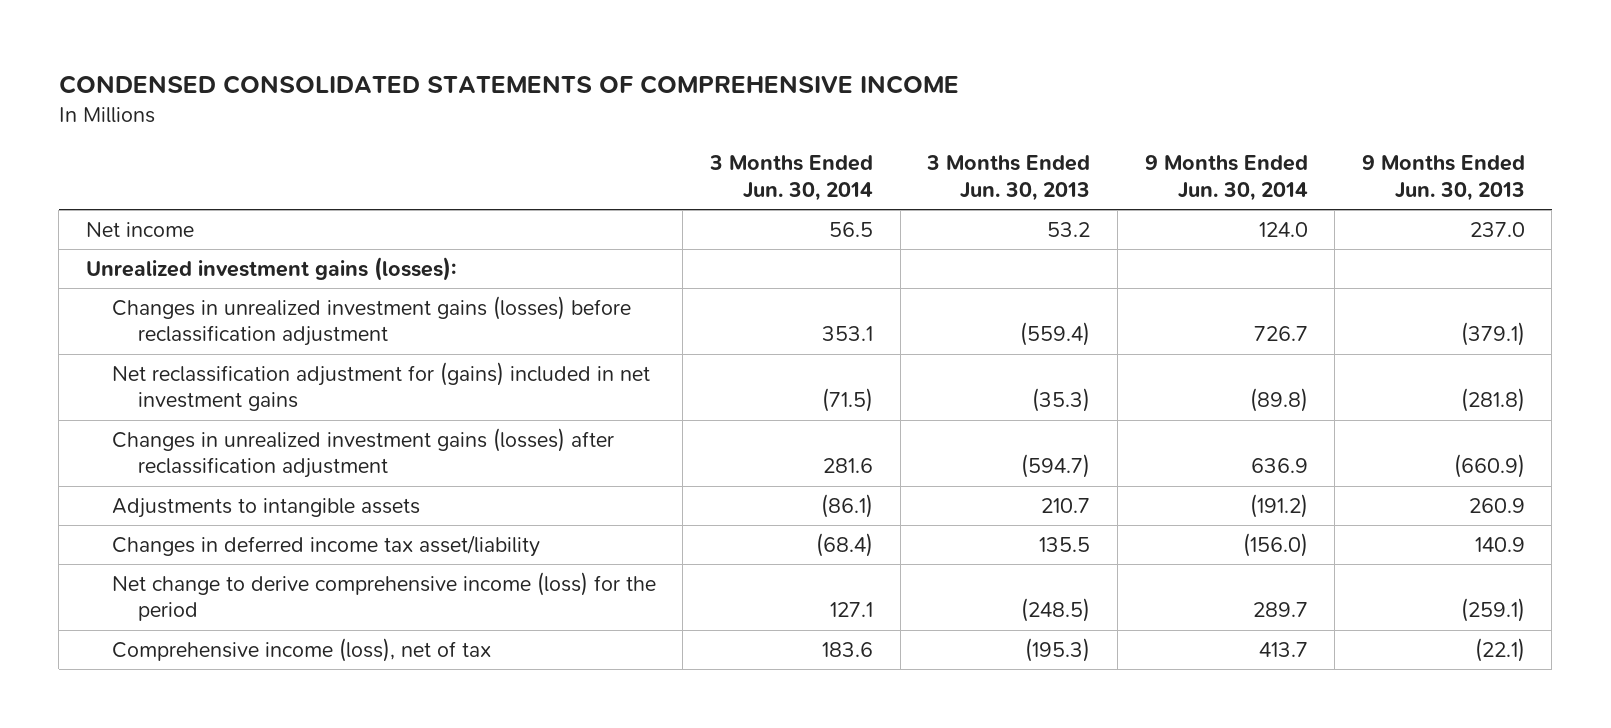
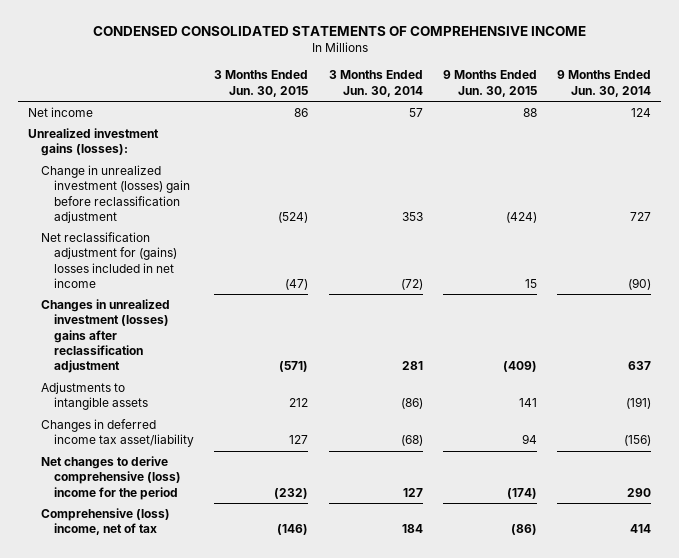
- | 3 Months Ended Jun. 30, 2014 | 3 Months Ended Jun. 30, 2013 | 9 Months Ended Jun. 30, 2014 | 9 Months Ended Jun. 30, 2013
+ | 3 Months Ended Jun. 30, 2015 | 3 Months Ended Jun. 30, 2014 | 9 Months Ended Jun. 30, 2015 | 9 Months Ended Jun. 30, 2014
- Net income | 56.5 | 53.2 | 124.0 | 237.0
+ Net income | 86 | 57 | 88 | 124
- Changes in unrealized investment gains (losses) before reclassification adjustment | 353.1 | (559.4) | 726.7 | (379.1)
- Net reclassification adjustment for (gains) included in net investment gains | (71.5) | (35.3) | (89.8) | (281.8)
- Changes in unrealized investment gains (losses) after reclassification adjustment | 281.6 | (594.7) | 636.9 | (660.9)
- Adjustments to intangible assets | (86.1) | 210.7 | (191.2) | 260.9
- Changes in deferred income tax asset/liability | (68.4) | 135.5 | (156.0) | 140.9
- Net change to derive comprehensive income (loss) for the period | 127.1 | (248.5) | 289.7 | (259.1)
- Comprehensive income (loss), net of tax | 183.6 | (195.3) | 413.7 | (22.1)
+ Change in unrealized investment (losses) gain before reclassification adjustment | (524) | 353 | (424) | 727
+ Net reclassification adjustment for (gains) losses included in net income | (47) | (72) | 15 | (90)
+ Changes in unrealized investment (losses) gains after reclassification adjustment | (571) | 281 | (409) | 637
+ Adjustments to intangible assets | 212 | (86) | 141 | (191)
+ Changes in deferred income tax asset/liability | 127 | (68) | 94 | (156)
+ Net changes to derive comprehensive (loss) income for the period | (232) | 127 | (174) | 290
+ Comprehensive (loss) income, net of tax | (146) | 184 | (86) | 414

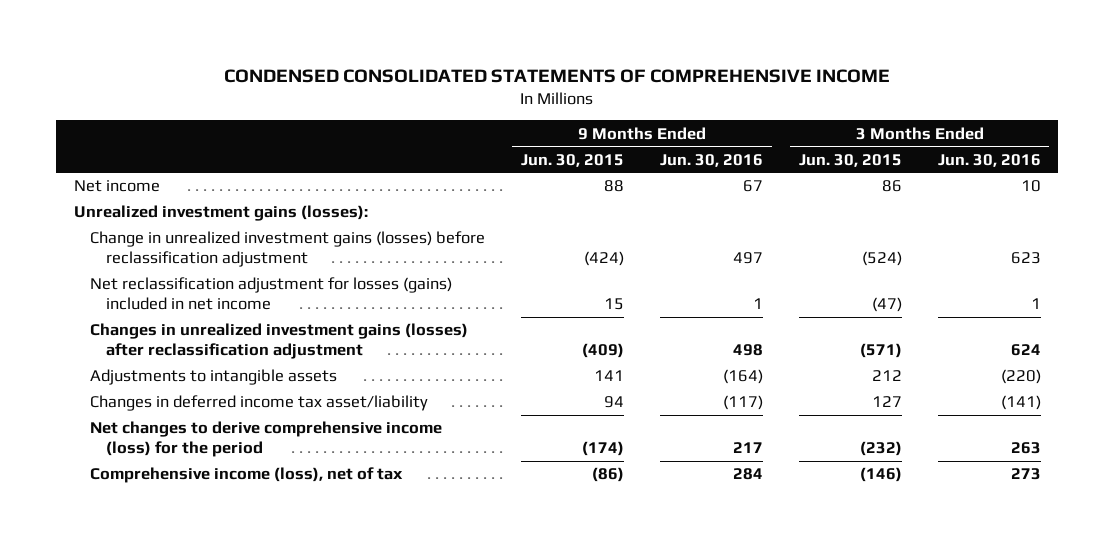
- | 3 Months Ended Jun. 30, 2015 | 3 Months Ended Jun. 30, 2014 | 9 Months Ended Jun. 30, 2015 | 9 Months Ended Jun. 30, 2014
+ | 9 Months Ended Jun. 30, 2015 | 9 Months Ended Jun. 30, 2016 | 3 Months Ended Jun. 30, 2015 | 3 Months Ended Jun. 30, 2016
- Change in unrealized investment (losses) gain before reclassification adjustment | (524) | 353 | (424) | 727
- Net reclassification adjustment for (gains) losses included in net income | (47) | (72) | 15 | (90)
- Changes in unrealized investment (losses) gains after reclassification adjustment | (571) | 281 | (409) | 637
+ Change in unrealized investment gains (losses) before reclassification adjustment | (424) | 497 | (524) | 623
+ Net reclassification adjustment for losses (gains) included in net income | 15 | 1 | (47) | 1
+ Changes in unrealized investment gains (losses) after reclassification adjustment | (409) | 498 | (571) | 624
- Net changes to derive comprehensive (loss) income for the period | (232) | 127 | (174) | 290
- Comprehensive (loss) income, net of tax | (146) | 184 | (86) | 414
+ Net changes to derive comprehensive income (loss) for the period | (174) | 217 | (232) | 263
+ Comprehensive income (loss), net of tax | (86) | 284 | (146) | 273

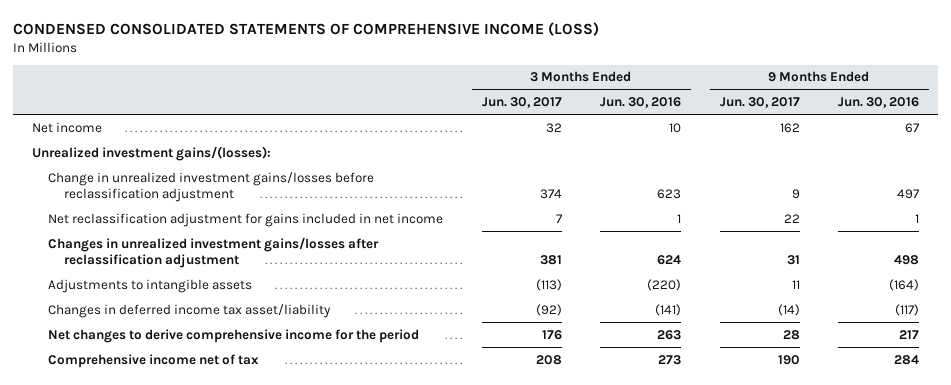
- CONDENSED CONSOLIDATED STATEMENTS OF COMPREHENSIVE INCOME
+ CONDENSED CONSOLIDATED STATEMENTS OF COMPREHENSIVE INCOME (LOSS)
- | 9 Months Ended Jun. 30, 2015 | 9 Months Ended Jun. 30, 2016 | 3 Months Ended Jun. 30, 2015 | 3 Months Ended Jun. 30, 2016
+ | 3 Months Ended Jun. 30, 2017 | 3 Months Ended Jun. 30, 2016 | 9 Months Ended Jun. 30, 2017 | 9 Months Ended Jun. 30, 2016
- Unrealized investment gains (losses):
- Change in unrealized investment gains (losses) before reclassification adjustment | (424) | 497 | (524) | 623
- Net reclassification adjustment for losses (gains) included in net income | 15 | 1 | (47) | 1
- Changes in unrealized investment gains (losses) after reclassification adjustment | (409) | 498 | (571) | 624
+ Unrealized investment gains/(losses):
+ Change in unrealized investment gains/losses before reclassification adjustment | 374 | 623 | 9 | 497
+ Net reclassification adjustment for gains included in net income | 7 | 1 | 22 | 1
+ Changes in unrealized investment gains/losses after reclassification adjustment | 381 | 624 | 31 | 498
- Net changes to derive comprehensive income (loss) for the period | (174) | 217 | (232) | 263
- Comprehensive income (loss), net of tax | (86) | 284 | (146) | 273
+ Net changes to derive comprehensive income for the period | 176 | 263 | 28 | 217
+ Comprehensive income net of tax | 208 | 273 | 190 | 284

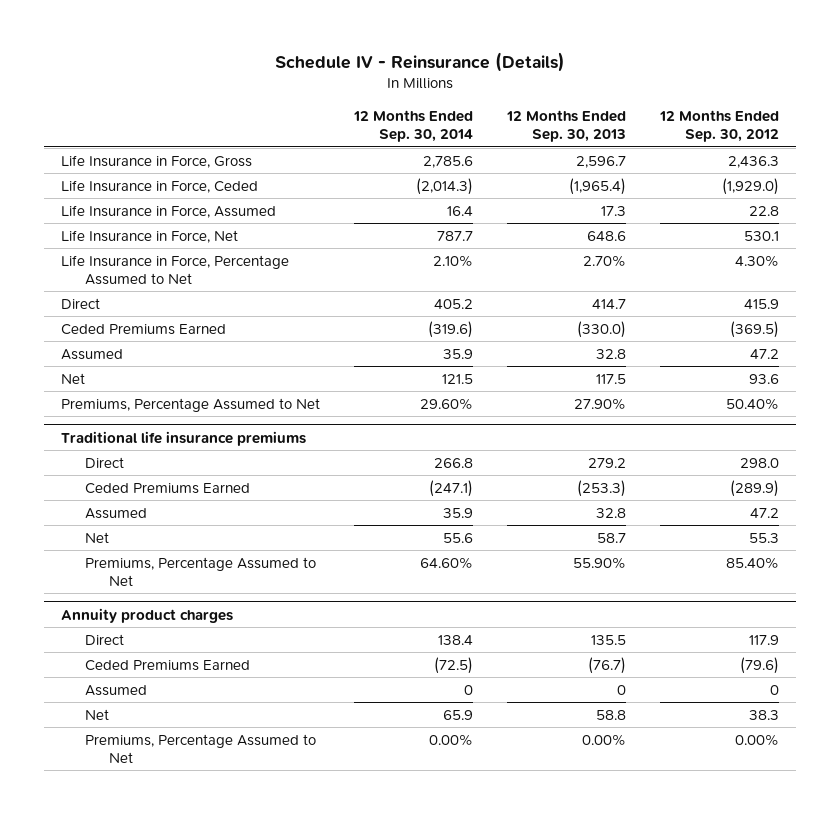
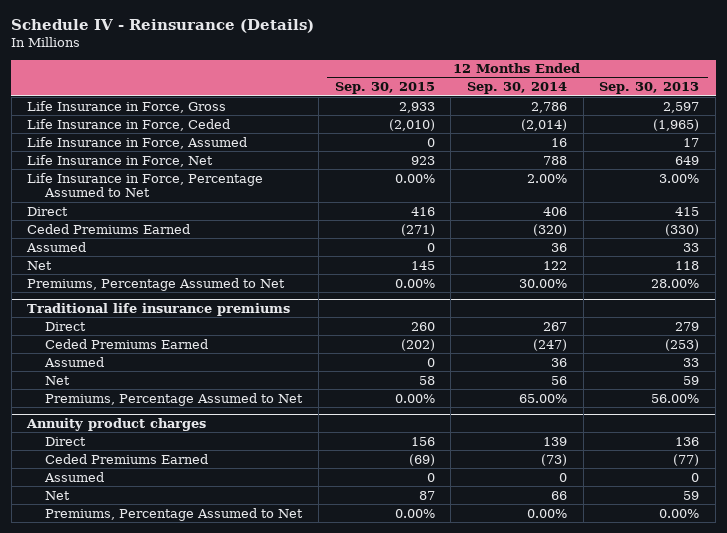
- | 12 Months Ended Sep. 30, 2014 | 12 Months Ended Sep. 30, 2013 | 12 Months Ended Sep. 30, 2012
+ | 12 Months Ended Sep. 30, 2015 | 12 Months Ended Sep. 30, 2014 | 12 Months Ended Sep. 30, 2013
- Life Insurance in Force, Gross | 2,785.6 | 2,596.7 | 2,436.3
- Life Insurance in Force, Ceded | (2,014.3) | (1,965.4) | (1,929.0)
- Life Insurance in Force, Assumed | 16.4 | 17.3 | 22.8
- Life Insurance in Force, Net | 787.7 | 648.6 | 530.1
- Life Insurance in Force, Percentage Assumed to Net | 2.10% | 2.70% | 4.30%
- Direct | 405.2 | 414.7 | 415.9
- Ceded Premiums Earned | (319.6) | (330.0) | (369.5)
- Assumed | 35.9 | 32.8 | 47.2
- Net | 121.5 | 117.5 | 93.6
- Premiums, Percentage Assumed to Net | 29.60% | 27.90% | 50.40%
+ Life Insurance in Force, Gross | 2,933 | 2,786 | 2,597
+ Life Insurance in Force, Ceded | (2,010) | (2,014) | (1,965)
+ Life Insurance in Force, Assumed | 0 | 16 | 17
+ Life Insurance in Force, Net | 923 | 788 | 649
+ Life Insurance in Force, Percentage Assumed to Net | 0.00% | 2.00% | 3.00%
+ Direct | 416 | 406 | 415
+ Ceded Premiums Earned | (271) | (320) | (330)
+ Assumed | 0 | 36 | 33
+ Net | 145 | 122 | 118
+ Premiums, Percentage Assumed to Net | 0.00% | 30.00% | 28.00%
@ Traditional life insurance premiums
- Direct | 266.8 | 279.2 | 298.0
- Ceded Premiums Earned | (247.1) | (253.3) | (289.9)
- Assumed | 35.9 | 32.8 | 47.2
- Net | 55.6 | 58.7 | 55.3
- Premiums, Percentage Assumed to Net | 64.60% | 55.90% | 85.40%
+ Direct | 260 | 267 | 279
+ Ceded Premiums Earned | (202) | (247) | (253)
+ Assumed | 0 | 36 | 33
+ Net | 58 | 56 | 59
+ Premiums, Percentage Assumed to Net | 0.00% | 65.00% | 56.00%
@ Annuity product charges
- Direct | 138.4 | 135.5 | 117.9
- Ceded Premiums Earned | (72.5) | (76.7) | (79.6)
+ Direct | 156 | 139 | 136
+ Ceded Premiums Earned | (69) | (73) | (77)
- Net | 65.9 | 58.8 | 38.3
+ Net | 87 | 66 | 59

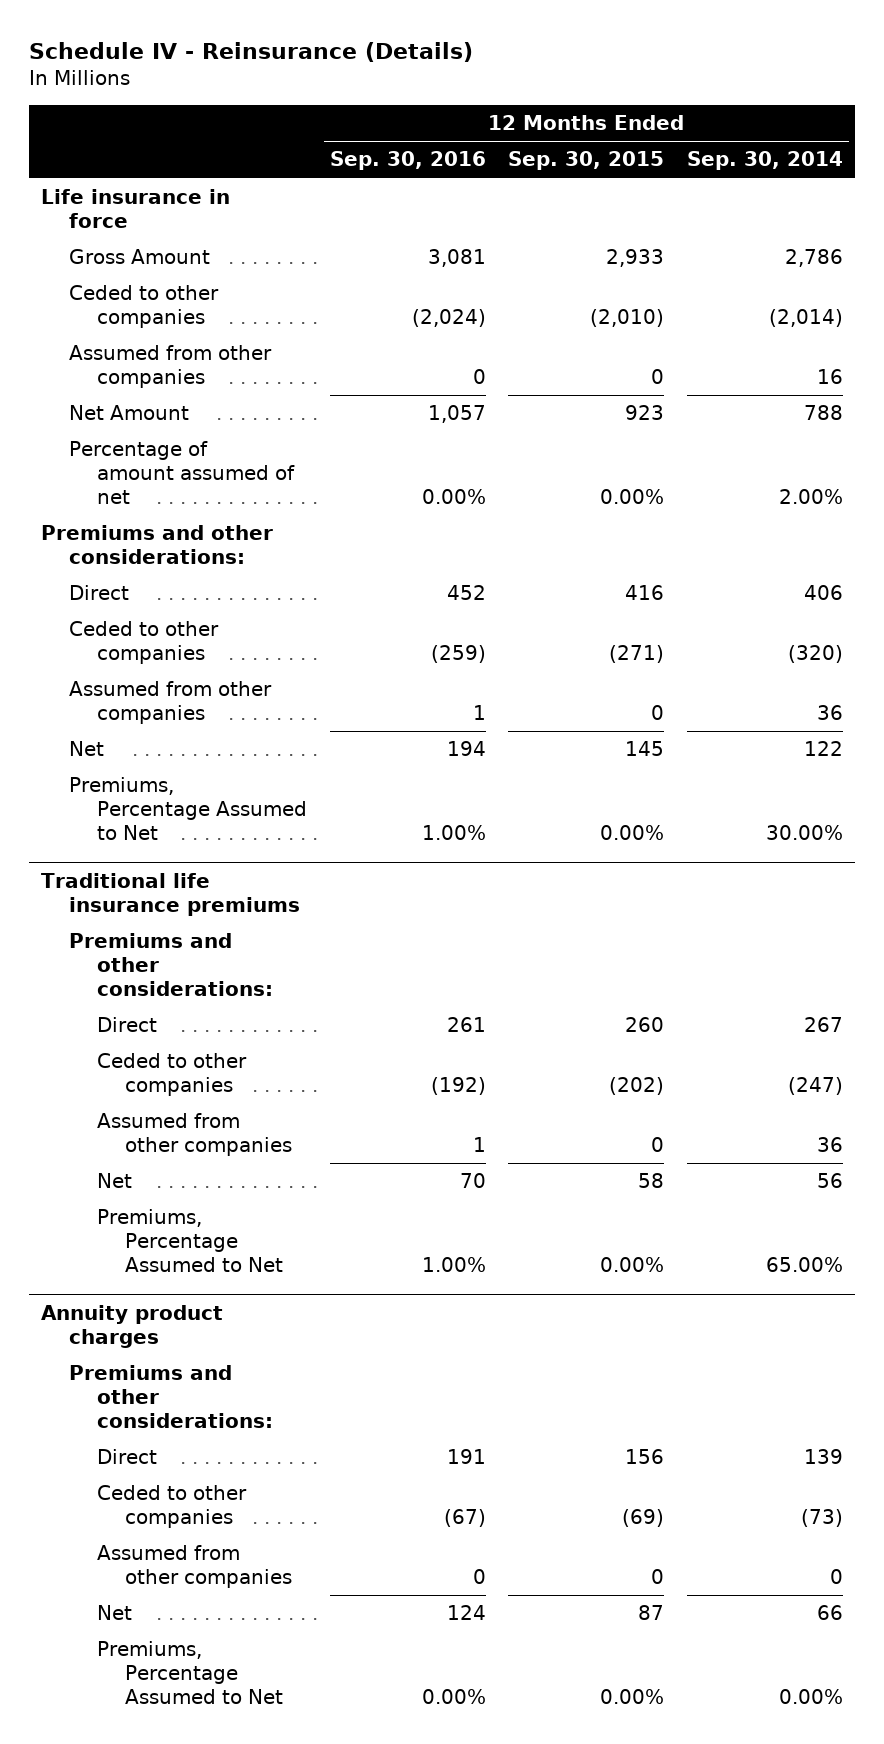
- | 12 Months Ended Sep. 30, 2015 | 12 Months Ended Sep. 30, 2014 | 12 Months Ended Sep. 30, 2013
+ | 12 Months Ended Sep. 30, 2016 | 12 Months Ended Sep. 30, 2015 | 12 Months Ended Sep. 30, 2014
- Life Insurance in Force, Gross | 2,933 | 2,786 | 2,597
- Life Insurance in Force, Ceded | (2,010) | (2,014) | (1,965)
- Life Insurance in Force, Assumed | 0 | 16 | 17
- Life Insurance in Force, Net | 923 | 788 | 649
- Life Insurance in Force, Percentage Assumed to Net | 0.00% | 2.00% | 3.00%
+ Life insurance in force
+ Gross Amount | 3,081 | 2,933 | 2,786
+ Ceded to other companies | (2,024) | (2,010) | (2,014)
+ Assumed from other companies | 0 | 0 | 16
+ Net Amount | 1,057 | 923 | 788
+ Percentage of amount assumed of net | 0.00% | 0.00% | 2.00%
+ Premiums and other considerations:
- Ceded Premiums Earned | (271) | (320) | (330)
- Assumed | 0 | 36 | 33
+ Ceded to other companies | (259) | (271) | (320)
+ Assumed from other companies | 1 | 0 | 36
@ Traditional life insurance premiums
+ Premiums and other considerations:
- Ceded Premiums Earned | (202) | (247) | (253)
- Assumed | 0 | 36 | 33
+ Ceded to other companies | (192) | (202) | (247)
+ Assumed from other companies | 1 | 0 | 36
@ Annuity product charges
+ Premiums and other considerations:
- Ceded Premiums Earned | (69) | (73) | (77)
- Assumed | 0 | 0 | 0
+ Ceded to other companies | (67) | (69) | (73)
+ Assumed from other companies | 0 | 0 | 0

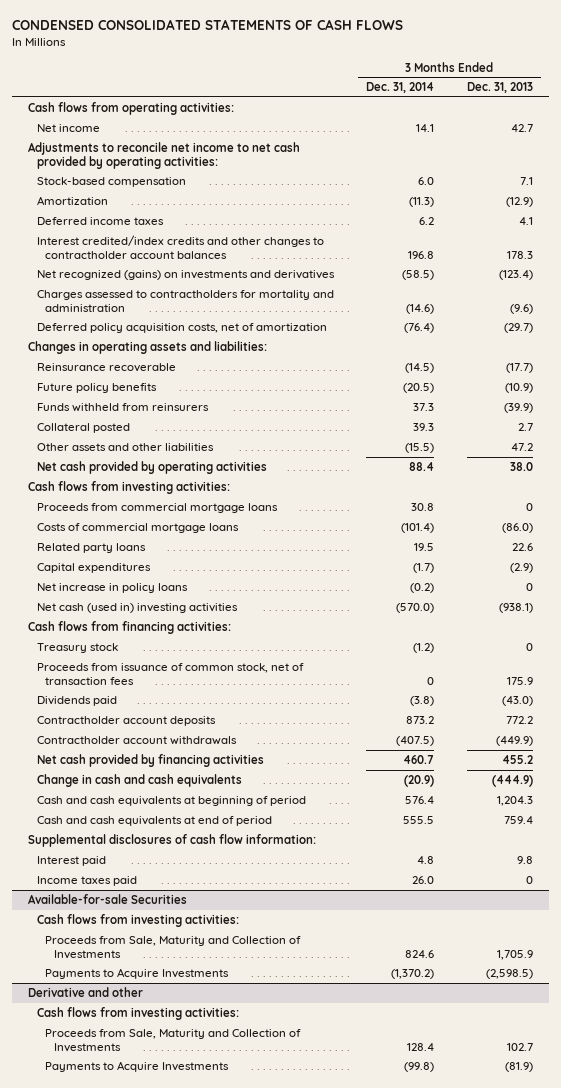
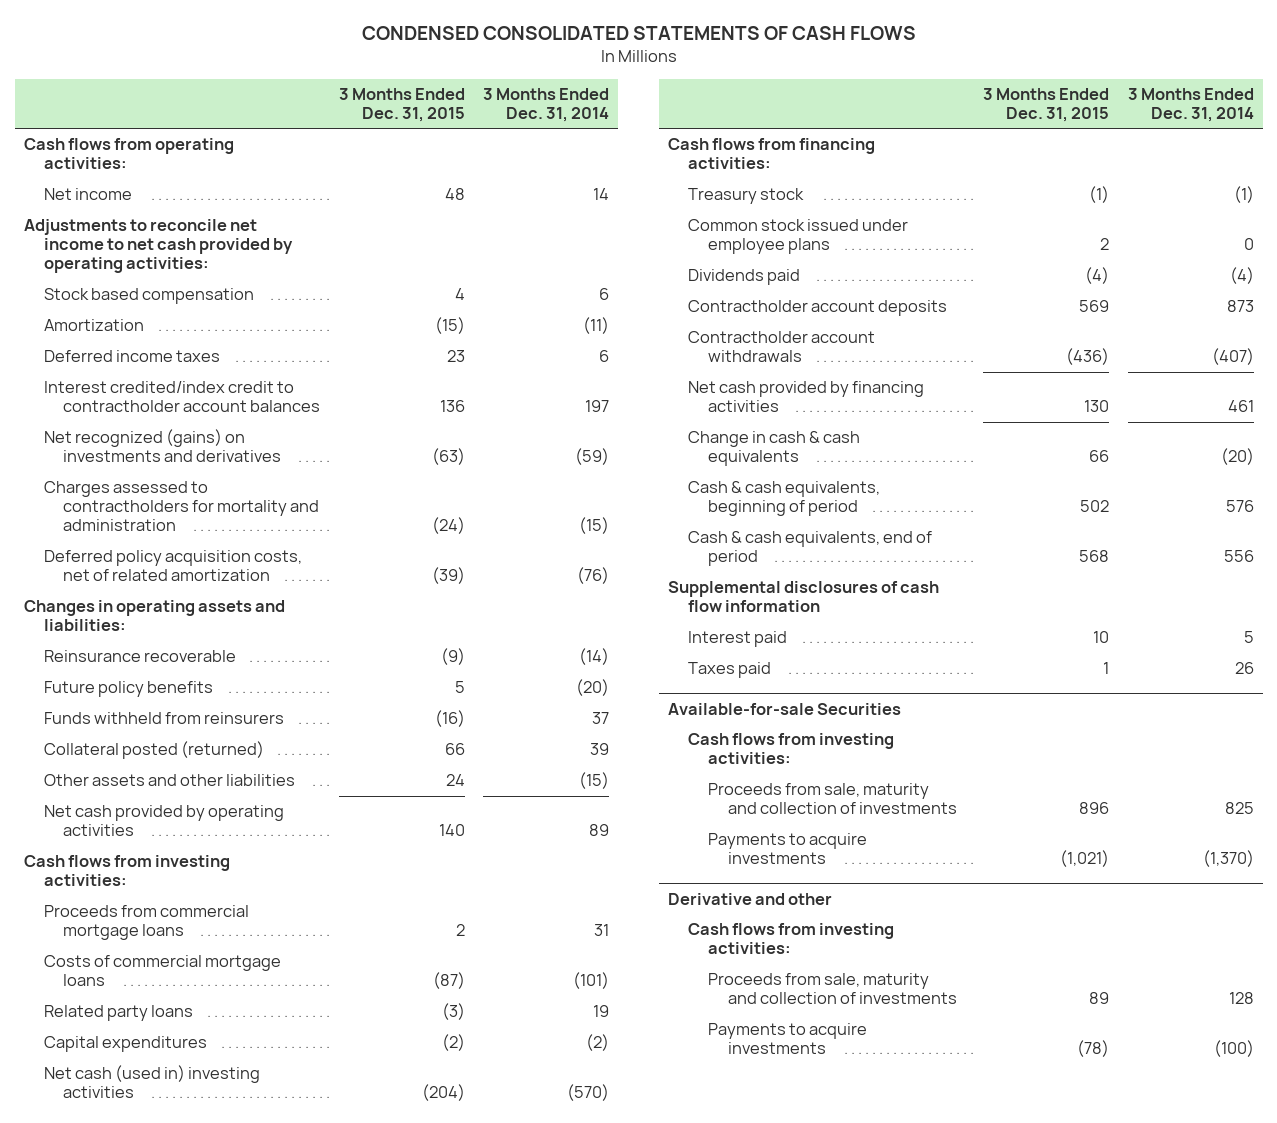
- | 3 Months Ended Dec. 31, 2014 | 3 Months Ended Dec. 31, 2013
+ | 3 Months Ended Dec. 31, 2015 | 3 Months Ended Dec. 31, 2014
- Net income | 14.1 | 42.7
+ Net income | 48 | 14
- Stock-based compensation | 6.0 | 7.1
- Amortization | (11.3) | (12.9)
- Deferred income taxes | 6.2 | 4.1
- Interest credited/index credits and other changes to contractholder account balances | 196.8 | 178.3
- Net recognized (gains) on investments and derivatives | (58.5) | (123.4)
- Charges assessed to contractholders for mortality and administration | (14.6) | (9.6)
- Deferred policy acquisition costs, net of amortization | (76.4) | (29.7)
+ Stock based compensation | 4 | 6
+ Amortization | (15) | (11)
+ Deferred income taxes | 23 | 6
+ Interest credited/index credit to contractholder account balances | 136 | 197
+ Net recognized (gains) on investments and derivatives | (63) | (59)
+ Charges assessed to contractholders for mortality and administration | (24) | (15)
+ Deferred policy acquisition costs, net of related amortization | (39) | (76)
- Reinsurance recoverable | (14.5) | (17.7)
- Future policy benefits | (20.5) | (10.9)
- Funds withheld from reinsurers | 37.3 | (39.9)
- Collateral posted | 39.3 | 2.7
- Other assets and other liabilities | (15.5) | 47.2
- Net cash provided by operating activities | 88.4 | 38.0
+ Reinsurance recoverable | (9) | (14)
+ Future policy benefits | 5 | (20)
+ Funds withheld from reinsurers | (16) | 37
+ Collateral posted (returned) | 66 | 39
+ Other assets and other liabilities | 24 | (15)
+ Net cash provided by operating activities | 140 | 89
- Proceeds from commercial mortgage loans | 30.8 | 0
- Costs of commercial mortgage loans | (101.4) | (86.0)
- Related party loans | 19.5 | 22.6
- Capital expenditures | (1.7) | (2.9)
- Net increase in policy loans | (0.2) | 0
- Net cash (used in) investing activities | (570.0) | (938.1)
+ Proceeds from commercial mortgage loans | 2 | 31
+ Costs of commercial mortgage loans | (87) | (101)
+ Related party loans | (3) | 19
+ Capital expenditures | (2) | (2)
+ Net cash (used in) investing activities | (204) | (570)
- Treasury stock | (1.2) | 0
- Proceeds from issuance of common stock, net of transaction fees | 0 | 175.9
- Dividends paid | (3.8) | (43.0)
- Contractholder account deposits | 873.2 | 772.2
- Contractholder account withdrawals | (407.5) | (449.9)
- Net cash provided by financing activities | 460.7 | 455.2
- Change in cash and cash equivalents | (20.9) | (444.9)
- Cash and cash equivalents at beginning of period | 576.4 | 1,204.3
- Cash and cash equivalents at end of period | 555.5 | 759.4
- Supplemental disclosures of cash flow information:
- Interest paid | 4.8 | 9.8
- Income taxes paid | 26.0 | 0
+ Treasury stock | (1) | (1)
+ Common stock issued under employee plans | 2 | 0
+ Dividends paid | (4) | (4)
+ Contractholder account deposits | 569 | 873
+ Contractholder account withdrawals | (436) | (407)
+ Net cash provided by financing activities | 130 | 461
+ Change in cash & cash equivalents | 66 | (20)
+ Cash & cash equivalents, beginning of period | 502 | 576
+ Cash & cash equivalents, end of period | 568 | 556
+ Supplemental disclosures of cash flow information
+ Interest paid | 10 | 5
+ Taxes paid | 1 | 26
@ Available-for-sale Securities
- Proceeds from Sale, Maturity and Collection of Investments | 824.6 | 1,705.9
- Payments to Acquire Investments | (1,370.2) | (2,598.5)
+ Proceeds from sale, maturity and collection of investments | 896 | 825
+ Payments to acquire investments | (1,021) | (1,370)
@ Derivative and other
- Proceeds from Sale, Maturity and Collection of Investments | 128.4 | 102.7
- Payments to Acquire Investments | (99.8) | (81.9)
+ Proceeds from sale, maturity and collection of investments | 89 | 128
+ Payments to acquire investments | (78) | (100)

